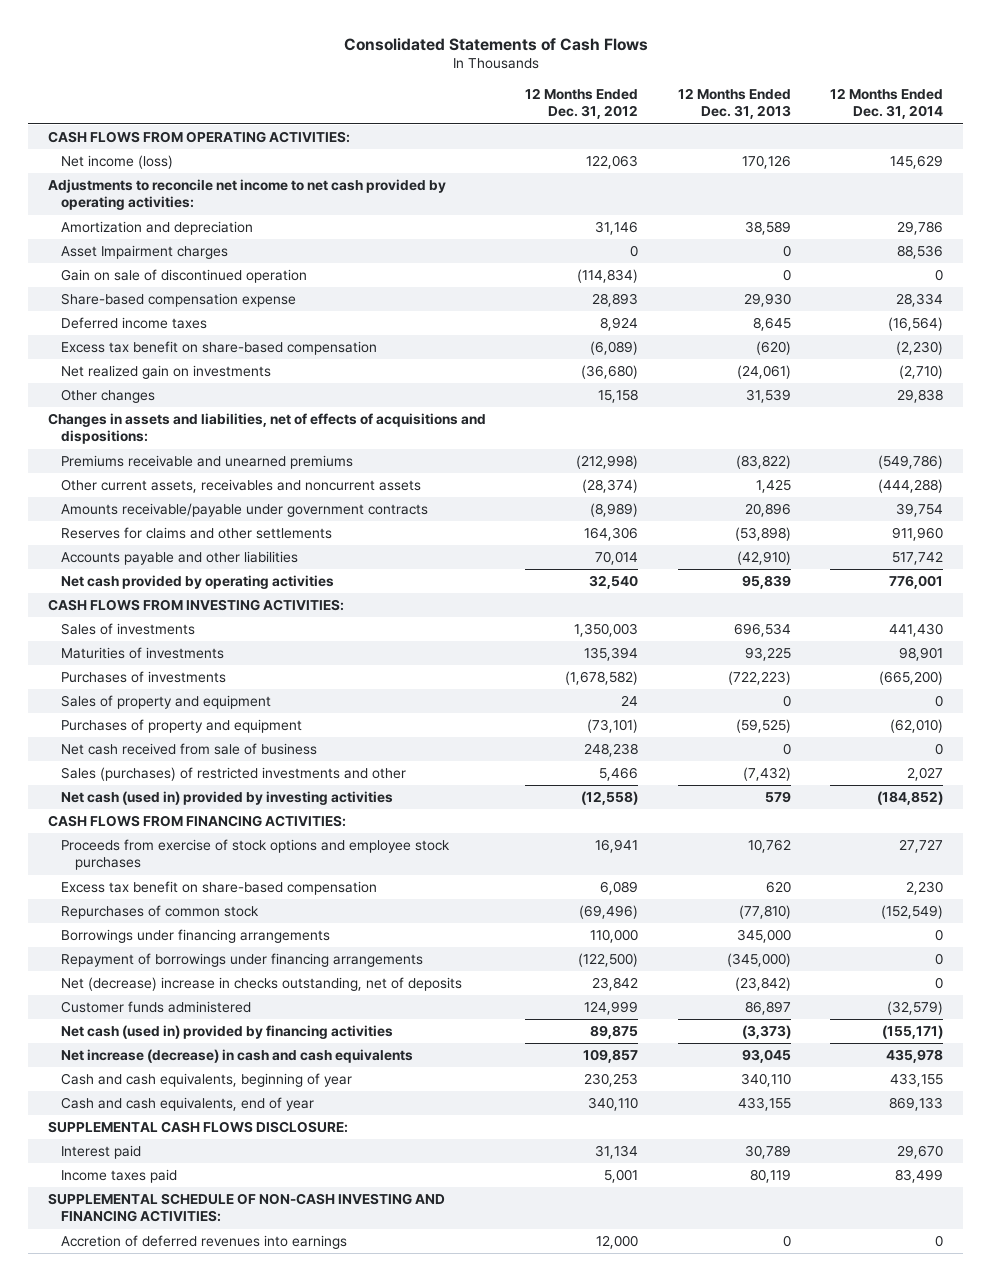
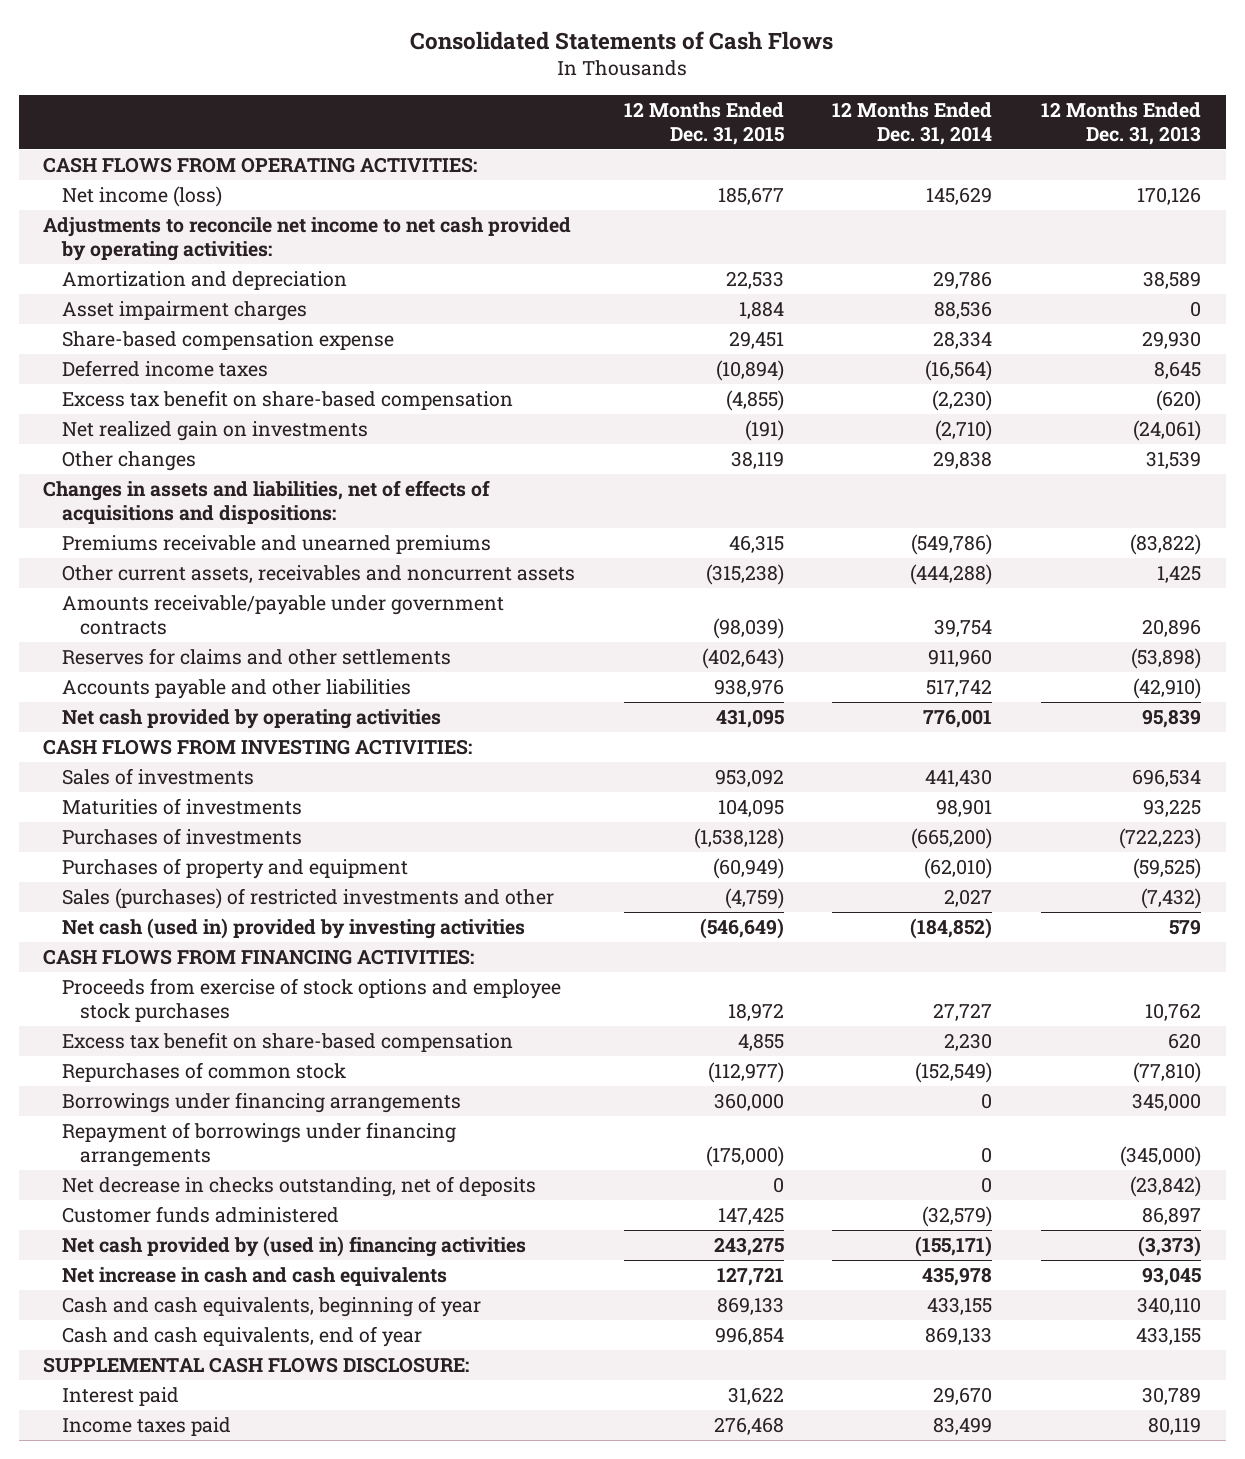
- | 12 Months Ended Dec. 31, 2012 | 12 Months Ended Dec. 31, 2013 | 12 Months Ended Dec. 31, 2014
+ | 12 Months Ended Dec. 31, 2015 | 12 Months Ended Dec. 31, 2014 | 12 Months Ended Dec. 31, 2013
- Asset Impairment charges | 0 | 0 | 88,536
- Gain on sale of discontinued operation | (114,834) | 0 | 0
+ Asset impairment charges | 1,884 | 88,536 | 0
- Sales of property and equipment | 24 | 0 | 0
- Net cash received from sale of business | 248,238 | 0 | 0
- Net (decrease) increase in checks outstanding, net of deposits | 23,842 | (23,842) | 0
+ Net decrease in checks outstanding, net of deposits | 0 | 0 | (23,842)
- Net cash (used in) provided by financing activities | 89,875 | (3,373) | (155,171)
- Net increase (decrease) in cash and cash equivalents | 109,857 | 93,045 | 435,978
+ Net cash provided by (used in) financing activities | 243,275 | (155,171) | (3,373)
+ Net increase in cash and cash equivalents | 127,721 | 435,978 | 93,045
- SUPPLEMENTAL SCHEDULE OF NON-CASH INVESTING AND FINANCING ACTIVITIES:
- Accretion of deferred revenues into earnings | 12,000 | 0 | 0

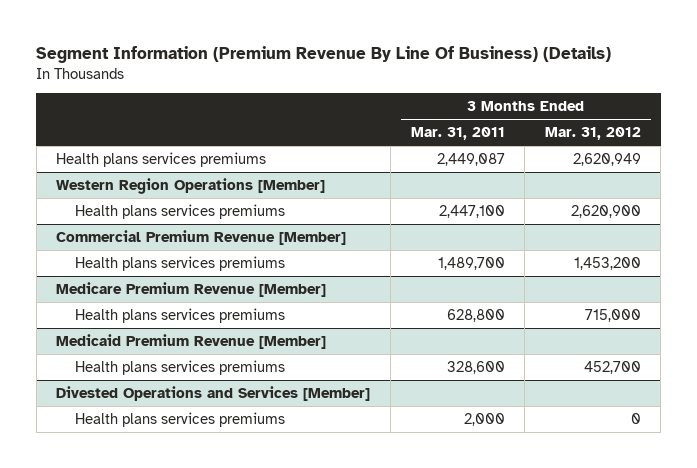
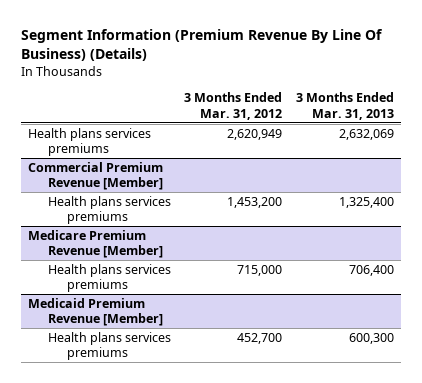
- | 3 Months Ended Mar. 31, 2011 | 3 Months Ended Mar. 31, 2012
+ | 3 Months Ended Mar. 31, 2012 | 3 Months Ended Mar. 31, 2013
- Western Region Operations [Member]
- Health plans services premiums | 2,447,100 | 2,620,900
- Divested Operations and Services [Member]
- Health plans services premiums | 2,000 | 0

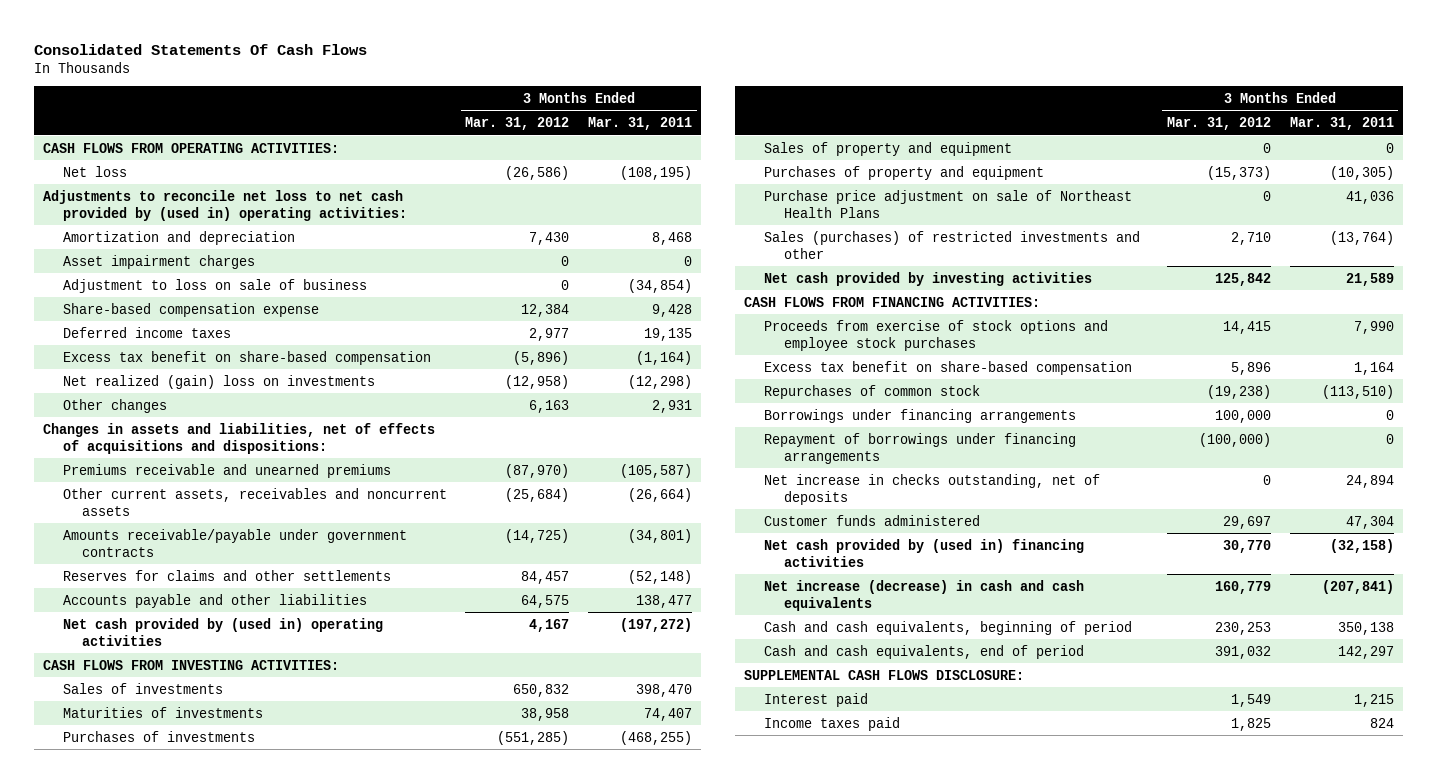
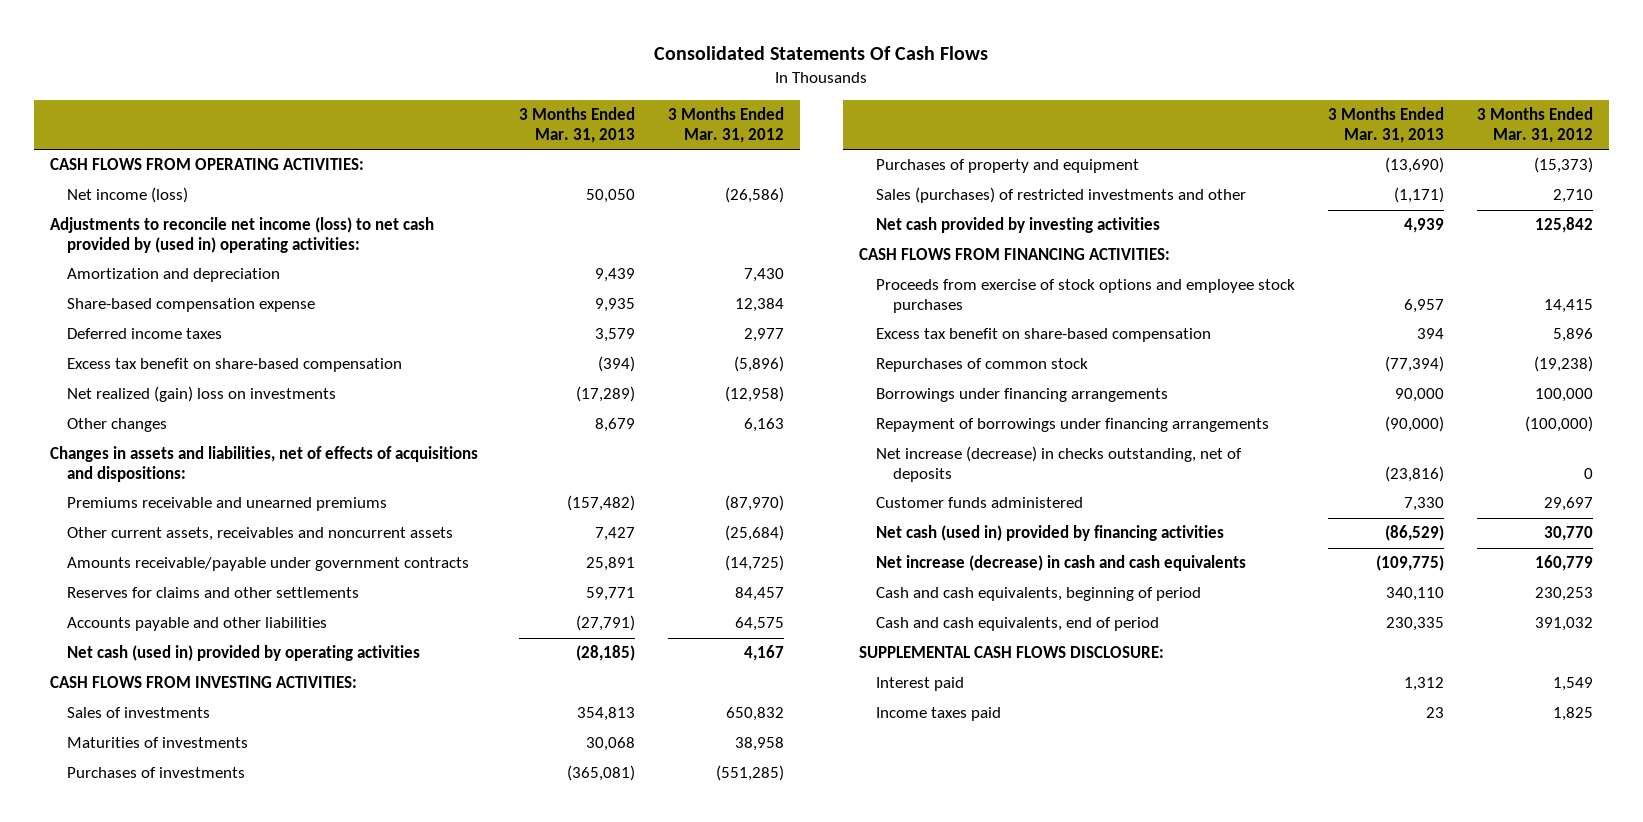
- | 3 Months Ended Mar. 31, 2012 | 3 Months Ended Mar. 31, 2011
+ | 3 Months Ended Mar. 31, 2013 | 3 Months Ended Mar. 31, 2012
- Net loss | (26,586) | (108,195)
- Adjustments to reconcile net loss to net cash provided by (used in) operating activities:
+ Net income (loss) | 50,050 | (26,586)
+ Adjustments to reconcile net income (loss) to net cash provided by (used in) operating activities:
- Asset impairment charges | 0 | 0
- Adjustment to loss on sale of business | 0 | (34,854)
- Net cash provided by (used in) operating activities | 4,167 | (197,272)
+ Net cash (used in) provided by operating activities | (28,185) | 4,167
- Sales of property and equipment | 0 | 0
- Purchase price adjustment on sale of Northeast Health Plans | 0 | 41,036
- Net increase in checks outstanding, net of deposits | 0 | 24,894
+ Net increase (decrease) in checks outstanding, net of deposits | (23,816) | 0
- Net cash provided by (used in) financing activities | 30,770 | (32,158)
+ Net cash (used in) provided by financing activities | (86,529) | 30,770

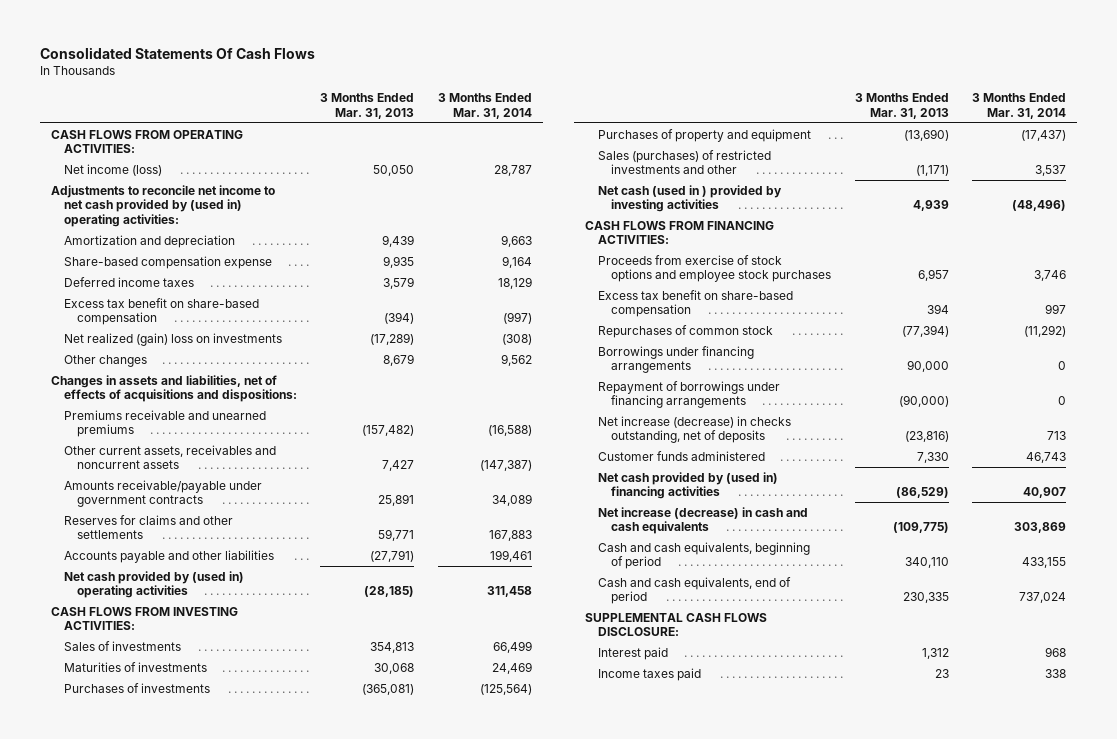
- | 3 Months Ended Mar. 31, 2013 | 3 Months Ended Mar. 31, 2012
+ | 3 Months Ended Mar. 31, 2013 | 3 Months Ended Mar. 31, 2014
- Adjustments to reconcile net income (loss) to net cash provided by (used in) operating activities:
+ Adjustments to reconcile net income to net cash provided by (used in) operating activities:
- Net cash (used in) provided by operating activities | (28,185) | 4,167
+ Net cash provided by (used in) operating activities | (28,185) | 311,458
- Net cash provided by investing activities | 4,939 | 125,842
+ Net cash (used in ) provided by investing activities | 4,939 | (48,496)
- Net cash (used in) provided by financing activities | (86,529) | 30,770
+ Net cash provided by (used in) financing activities | (86,529) | 40,907

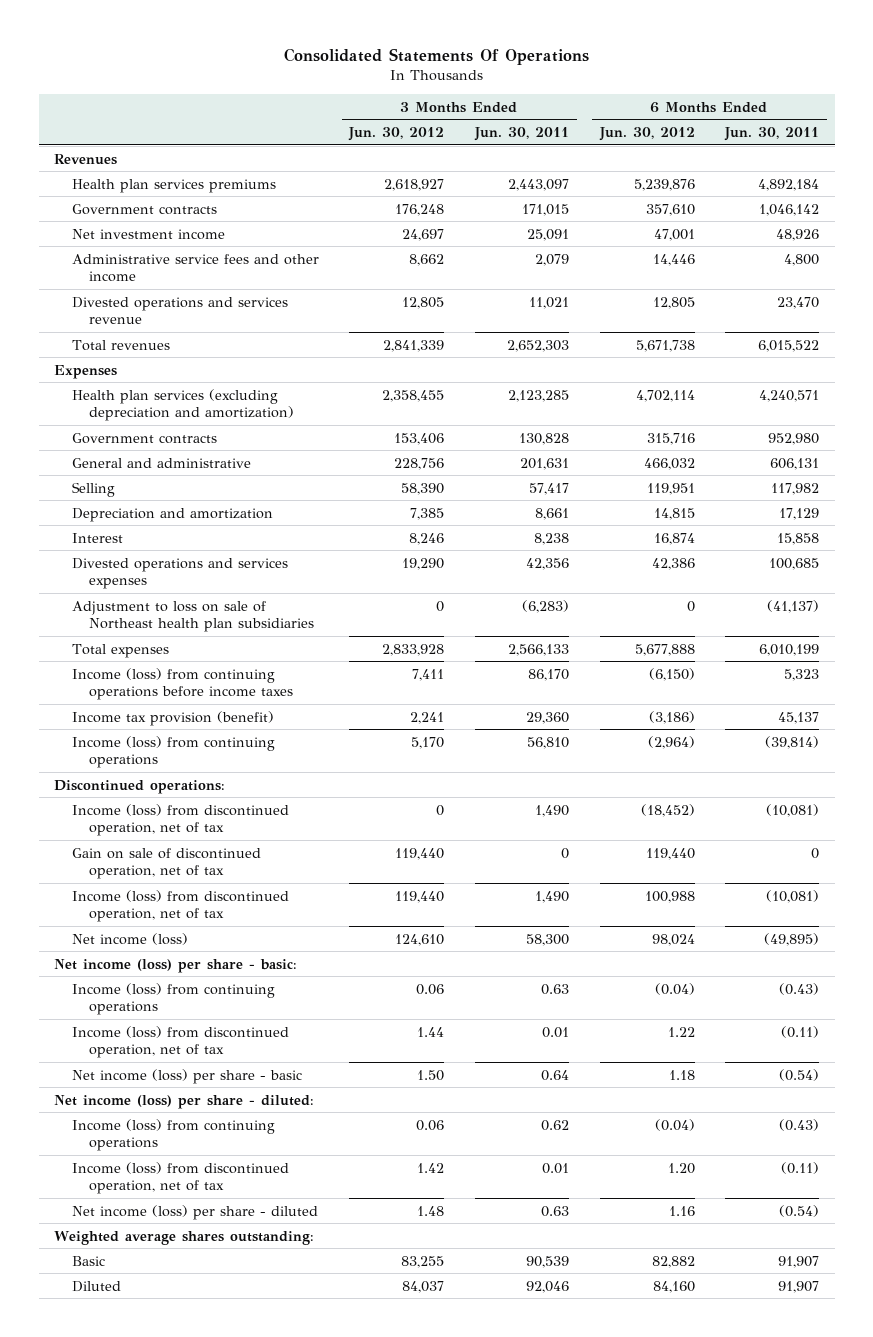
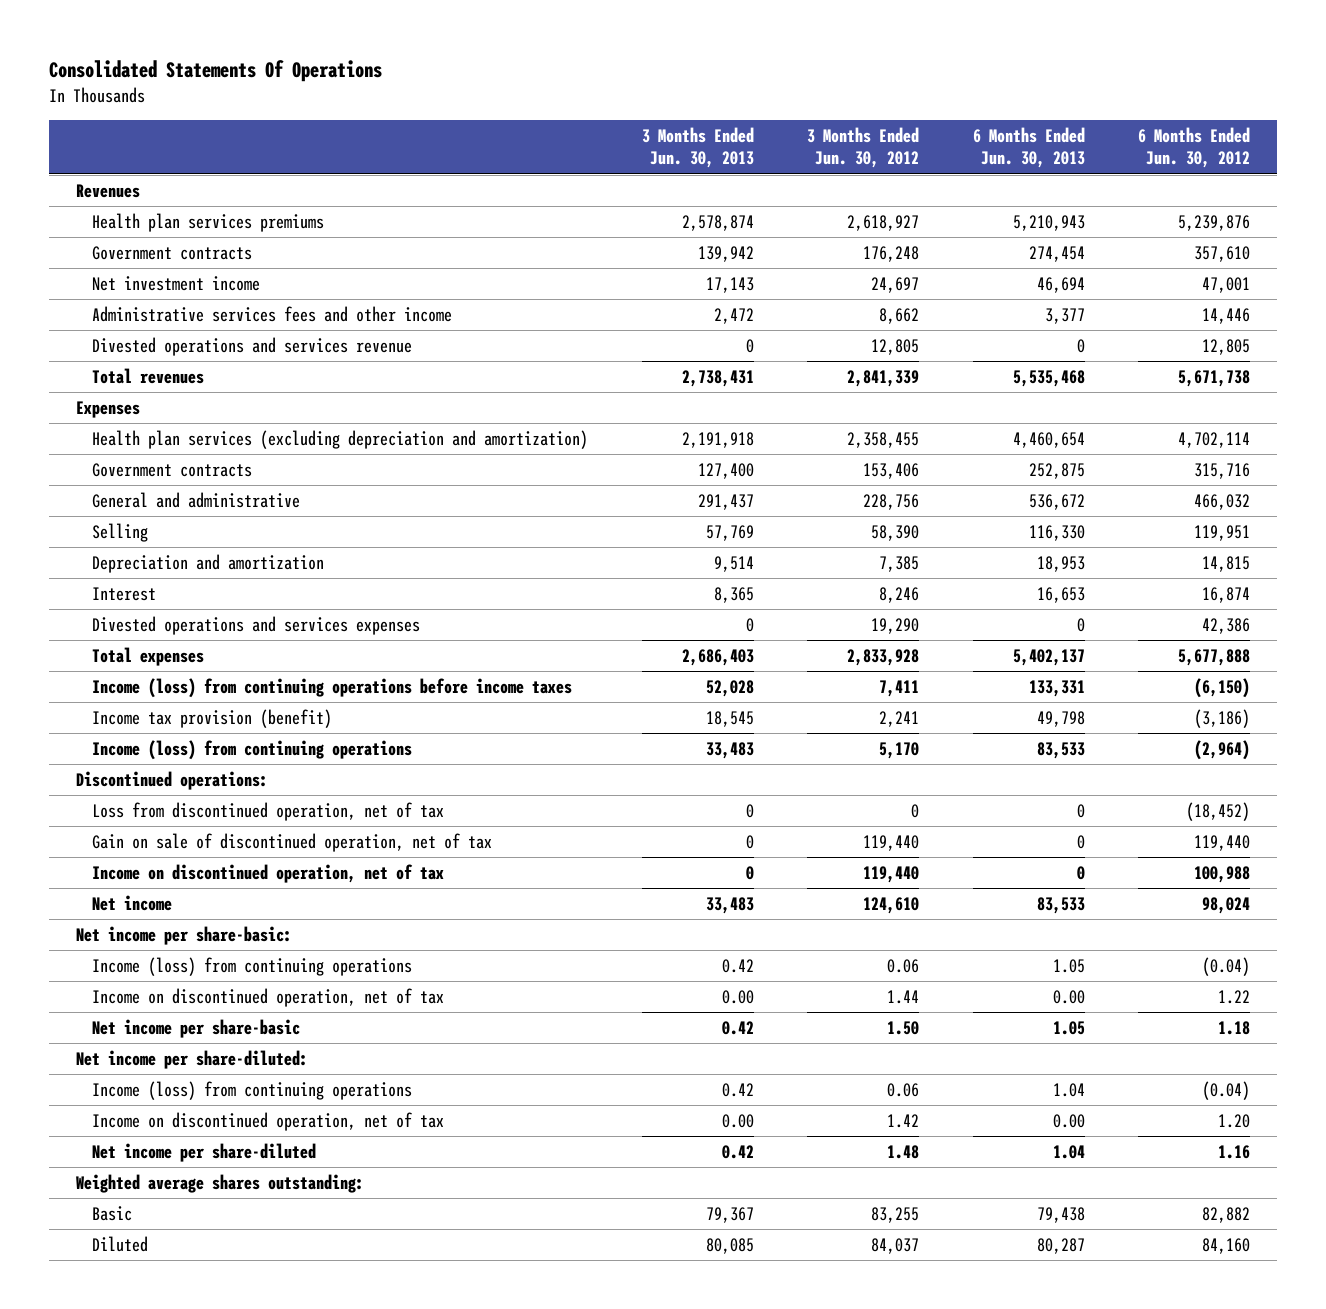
- | 3 Months Ended Jun. 30, 2012 | 3 Months Ended Jun. 30, 2011 | 6 Months Ended Jun. 30, 2012 | 6 Months Ended Jun. 30, 2011
+ | 3 Months Ended Jun. 30, 2013 | 3 Months Ended Jun. 30, 2012 | 6 Months Ended Jun. 30, 2013 | 6 Months Ended Jun. 30, 2012
- Administrative service fees and other income | 8,662 | 2,079 | 14,446 | 4,800
+ Administrative services fees and other income | 2,472 | 8,662 | 3,377 | 14,446
- Adjustment to loss on sale of Northeast health plan subsidiaries | 0 | (6,283) | 0 | (41,137)
- Income (loss) from discontinued operation, net of tax | 0 | 1,490 | (18,452) | (10,081)
+ Loss from discontinued operation, net of tax | 0 | 0 | 0 | (18,452)
- Income (loss) from discontinued operation, net of tax | 119,440 | 1,490 | 100,988 | (10,081)
- Net income (loss) | 124,610 | 58,300 | 98,024 | (49,895)
- Net income (loss) per share - basic:
+ Income on discontinued operation, net of tax | 0 | 119,440 | 0 | 100,988
+ Net income | 33,483 | 124,610 | 83,533 | 98,024
+ Net income per share-basic:
- Income (loss) from discontinued operation, net of tax | 1.44 | 0.01 | 1.22 | (0.11)
- Net income (loss) per share - basic | 1.50 | 0.64 | 1.18 | (0.54)
- Net income (loss) per share - diluted:
+ Income on discontinued operation, net of tax | 0.00 | 1.44 | 0.00 | 1.22
+ Net income per share-basic | 0.42 | 1.50 | 1.05 | 1.18
+ Net income per share-diluted:
- Income (loss) from discontinued operation, net of tax | 1.42 | 0.01 | 1.20 | (0.11)
- Net income (loss) per share - diluted | 1.48 | 0.63 | 1.16 | (0.54)
+ Income on discontinued operation, net of tax | 0.00 | 1.42 | 0.00 | 1.20
+ Net income per share-diluted | 0.42 | 1.48 | 1.04 | 1.16

